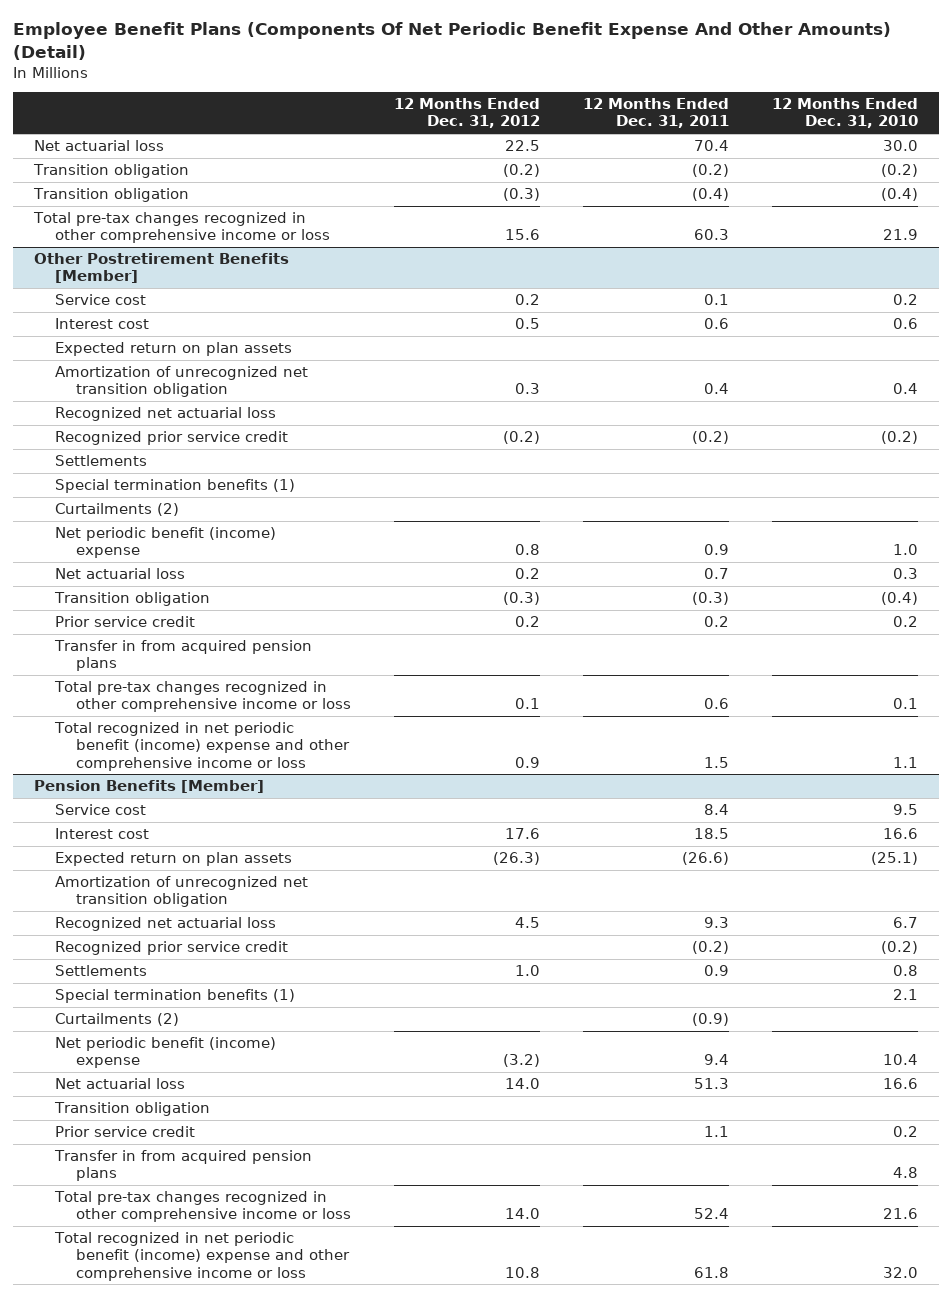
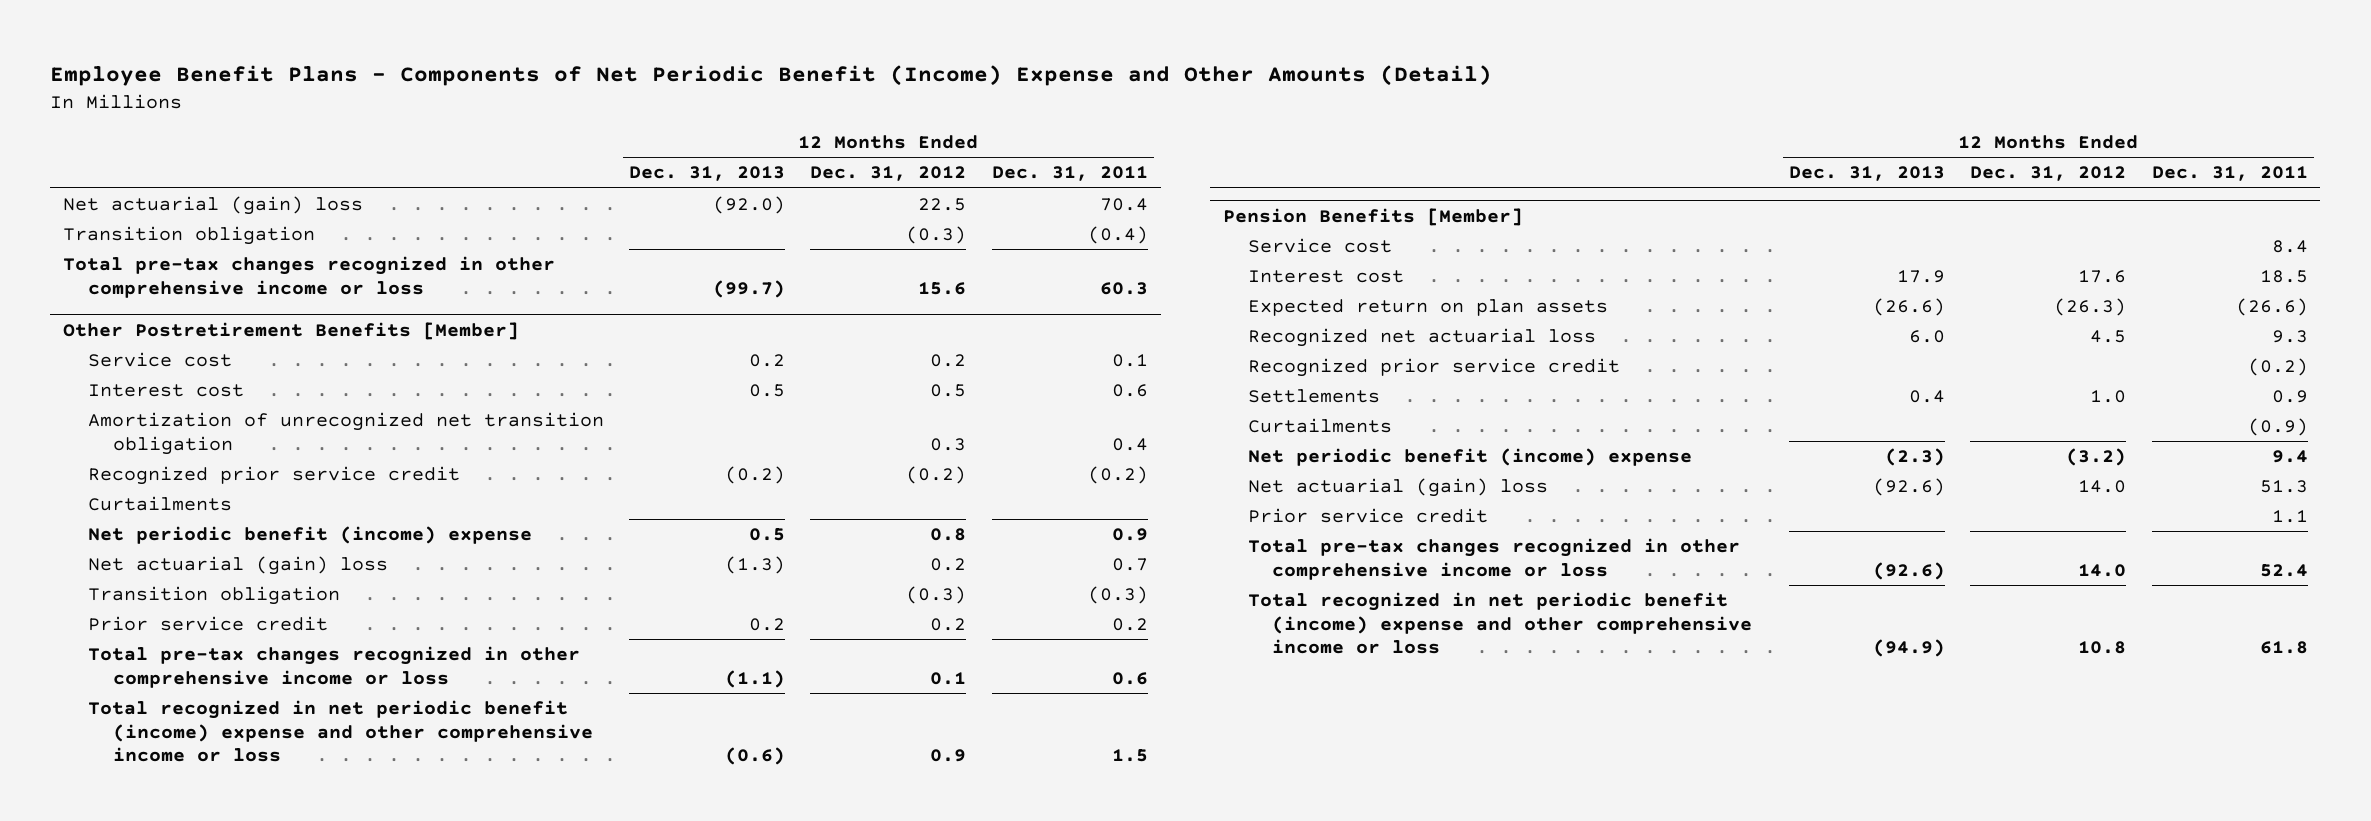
- Employee Benefit Plans (Components Of Net Periodic Benefit Expense And Other Amounts) (Detail)
+ Employee Benefit Plans - Components of Net Periodic Benefit (Income) Expense and Other Amounts (Detail)
- | 12 Months Ended Dec. 31, 2012 | 12 Months Ended Dec. 31, 2011 | 12 Months Ended Dec. 31, 2010
+ | 12 Months Ended Dec. 31, 2013 | 12 Months Ended Dec. 31, 2012 | 12 Months Ended Dec. 31, 2011
- Net actuarial loss | 22.5 | 70.4 | 30.0
- Transition obligation | (0.2) | (0.2) | (0.2)
+ Net actuarial (gain) loss | (92.0) | 22.5 | 70.4
@ Other Postretirement Benefits [Member]
- Expected return on plan assets
- Recognized net actuarial loss
- Settlements
- Special termination benefits (1)
- Curtailments (2)
+ Curtailments
- Net actuarial loss | 0.2 | 0.7 | 0.3
+ Net actuarial (gain) loss | (1.3) | 0.2 | 0.7
- Transfer in from acquired pension plans
@ Pension Benefits [Member]
- Amortization of unrecognized net transition obligation
- Special termination benefits (1) | | | 2.1
- Curtailments (2) | | (0.9) |
+ Curtailments | | | (0.9)
- Net actuarial loss | 14.0 | 51.3 | 16.6
- Transition obligation
+ Net actuarial (gain) loss | (92.6) | 14.0 | 51.3
- Transfer in from acquired pension plans | | | 4.8

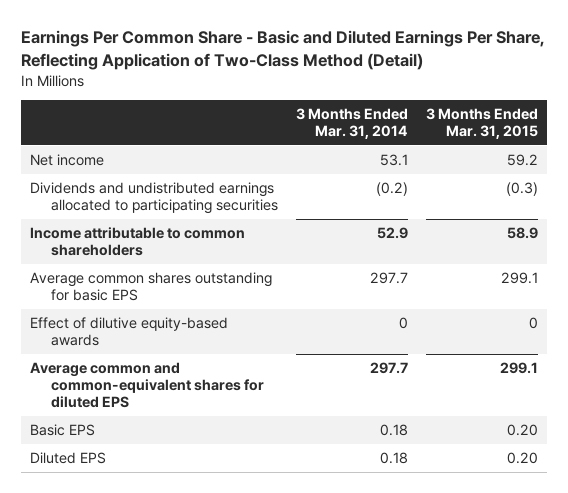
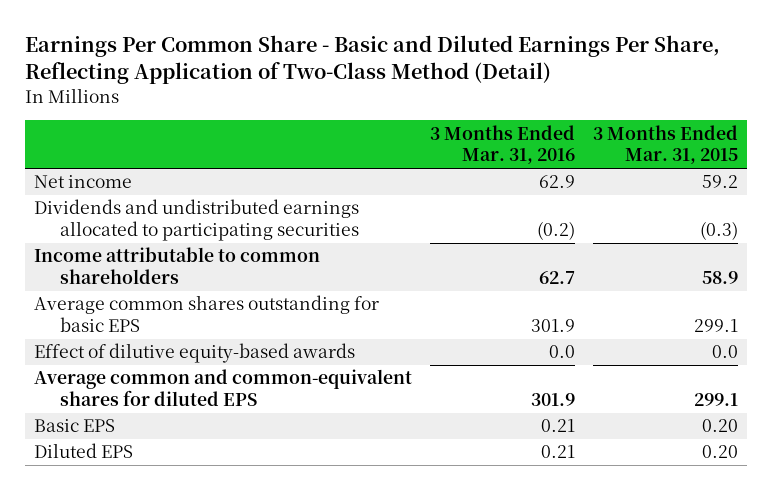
- | 3 Months Ended Mar. 31, 2014 | 3 Months Ended Mar. 31, 2015
+ | 3 Months Ended Mar. 31, 2016 | 3 Months Ended Mar. 31, 2015
- Effect of dilutive equity-based awards | 0 | 0
+ Effect of dilutive equity-based awards | 0.0 | 0.0

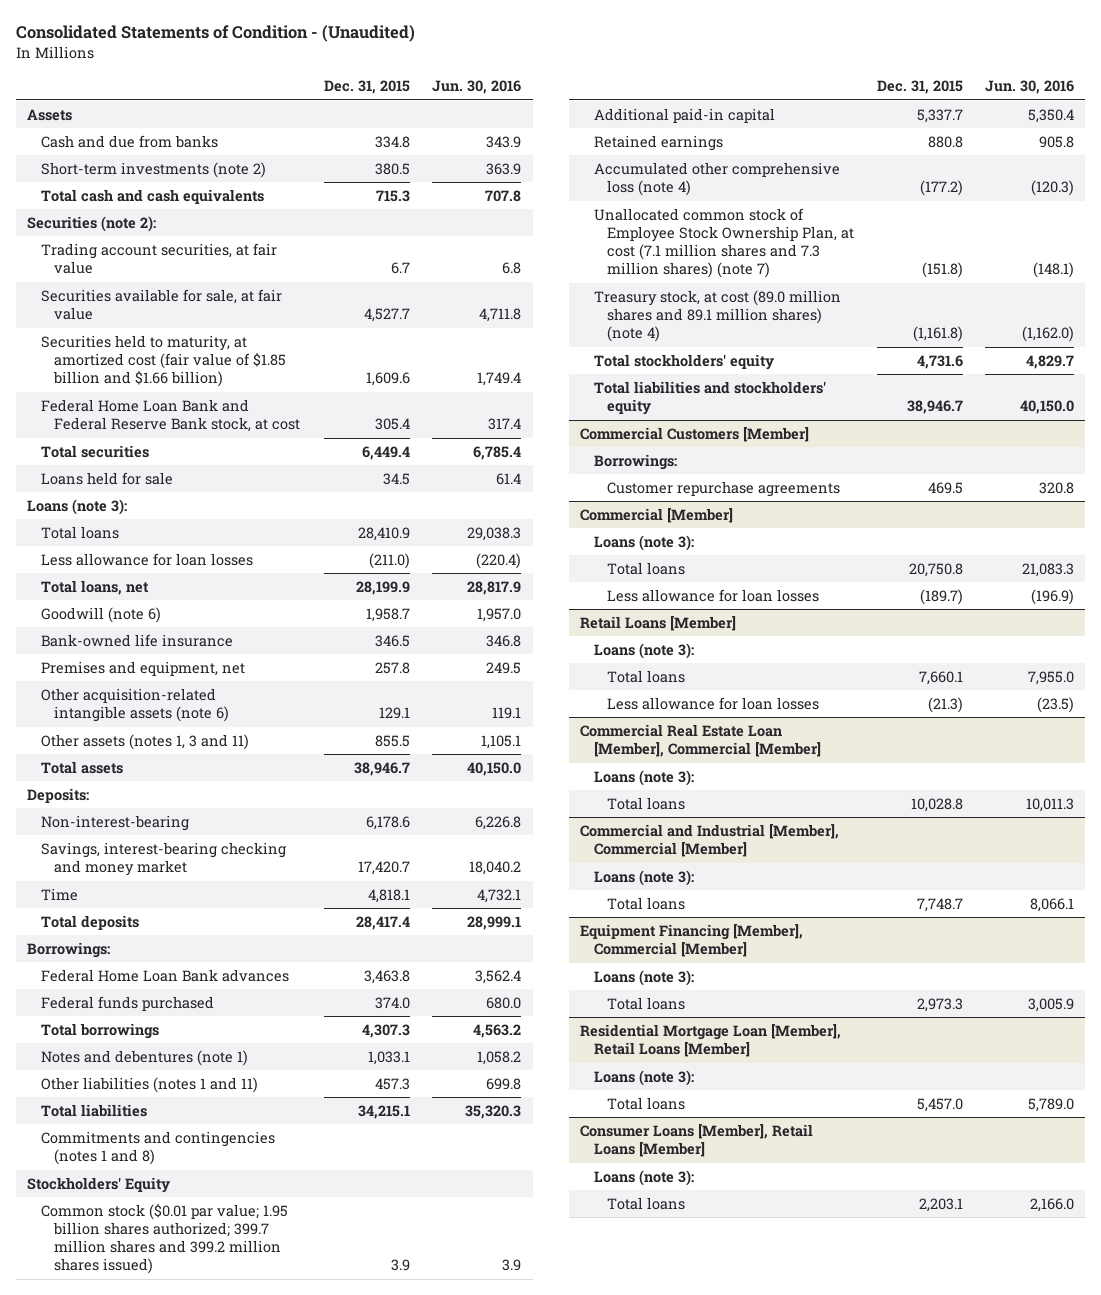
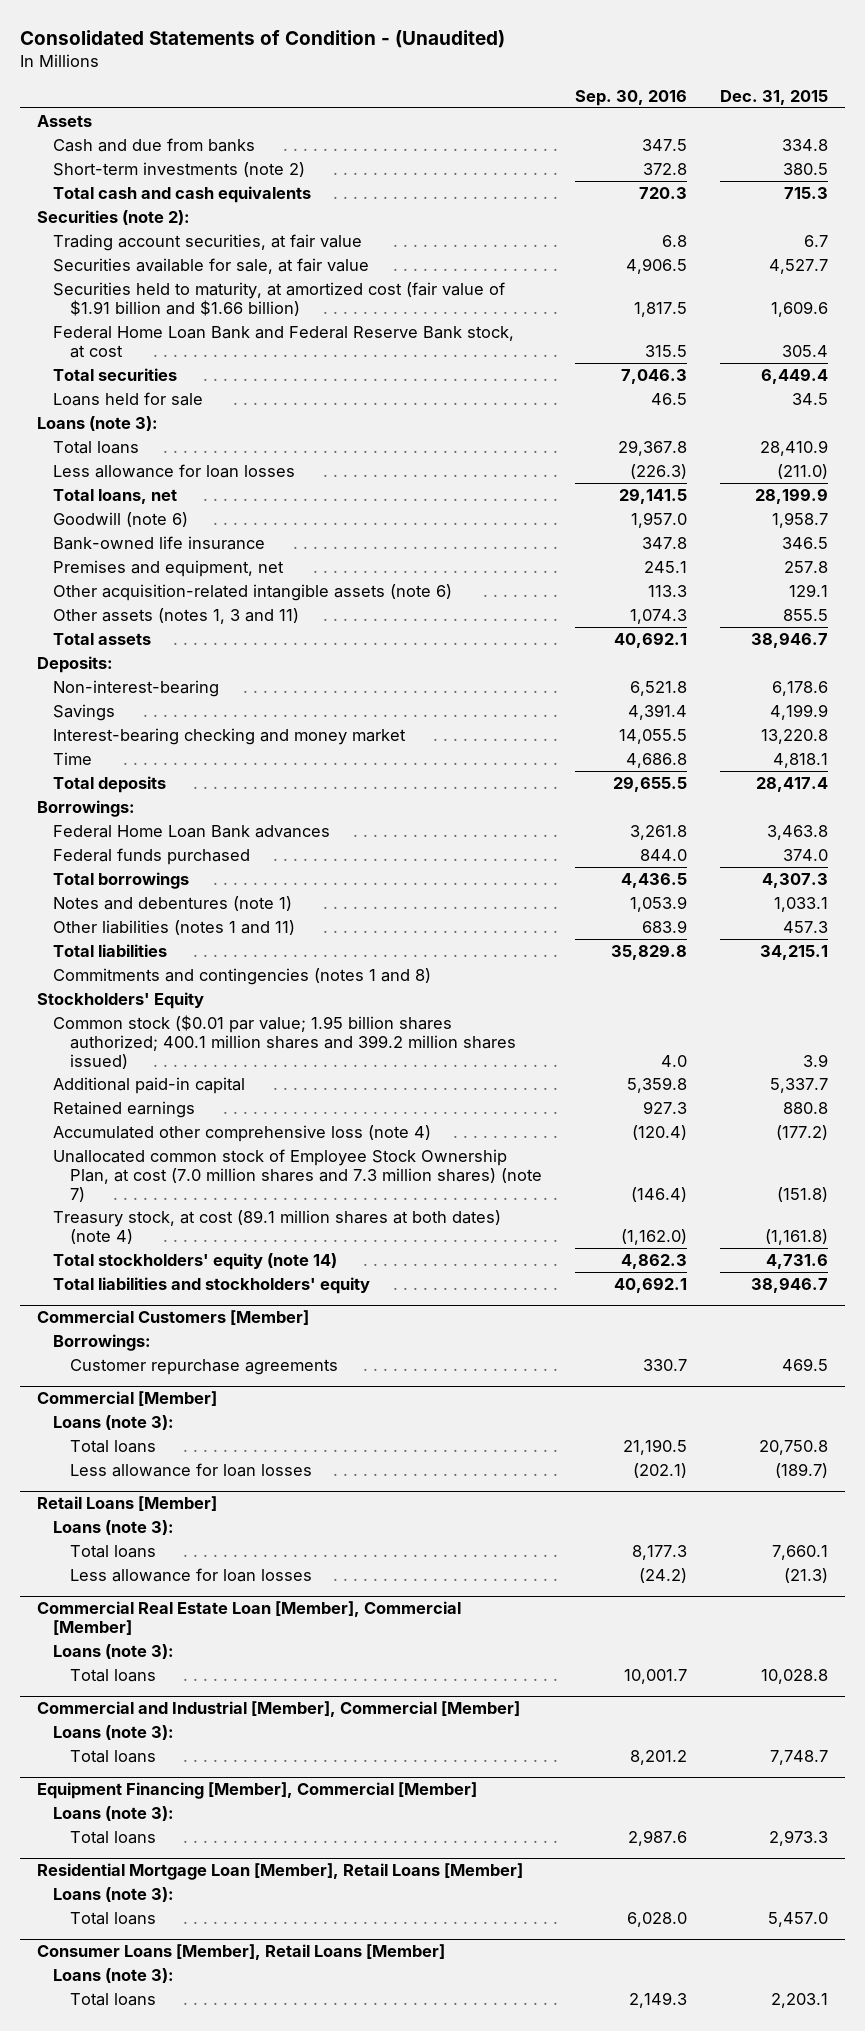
- | Dec. 31, 2015 | Jun. 30, 2016
+ | Sep. 30, 2016 | Dec. 31, 2015
- Securities held to maturity, at amortized cost (fair value of $1.85 billion and $1.66 billion) | 1,609.6 | 1,749.4
+ Securities held to maturity, at amortized cost (fair value of $1.91 billion and $1.66 billion) | 1,817.5 | 1,609.6
- Savings, interest-bearing checking and money market | 17,420.7 | 18,040.2
+ Savings | 4,391.4 | 4,199.9
+ Interest-bearing checking and money market | 14,055.5 | 13,220.8
- Common stock ($0.01 par value; 1.95 billion shares authorized; 399.7 million shares and 399.2 million shares issued) | 3.9 | 3.9
+ Common stock ($0.01 par value; 1.95 billion shares authorized; 400.1 million shares and 399.2 million shares issued) | 4.0 | 3.9
- Unallocated common stock of Employee Stock Ownership Plan, at cost (7.1 million shares and 7.3 million shares) (note 7) | (151.8) | (148.1)
- Treasury stock, at cost (89.0 million shares and 89.1 million shares) (note 4) | (1,161.8) | (1,162.0)
- Total stockholders' equity | 4,731.6 | 4,829.7
+ Unallocated common stock of Employee Stock Ownership Plan, at cost (7.0 million shares and 7.3 million shares) (note 7) | (146.4) | (151.8)
+ Treasury stock, at cost (89.1 million shares at both dates) (note 4) | (1,162.0) | (1,161.8)
+ Total stockholders' equity (note 14) | 4,862.3 | 4,731.6

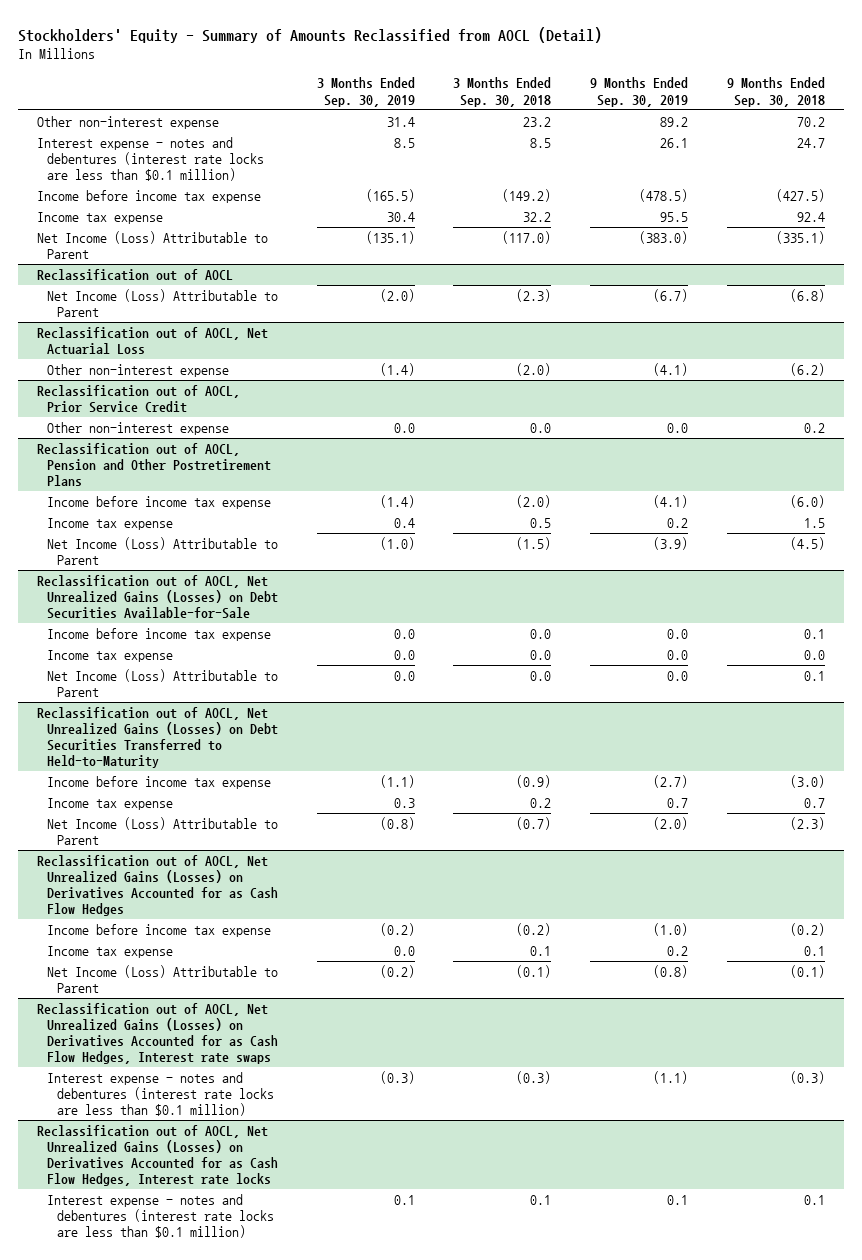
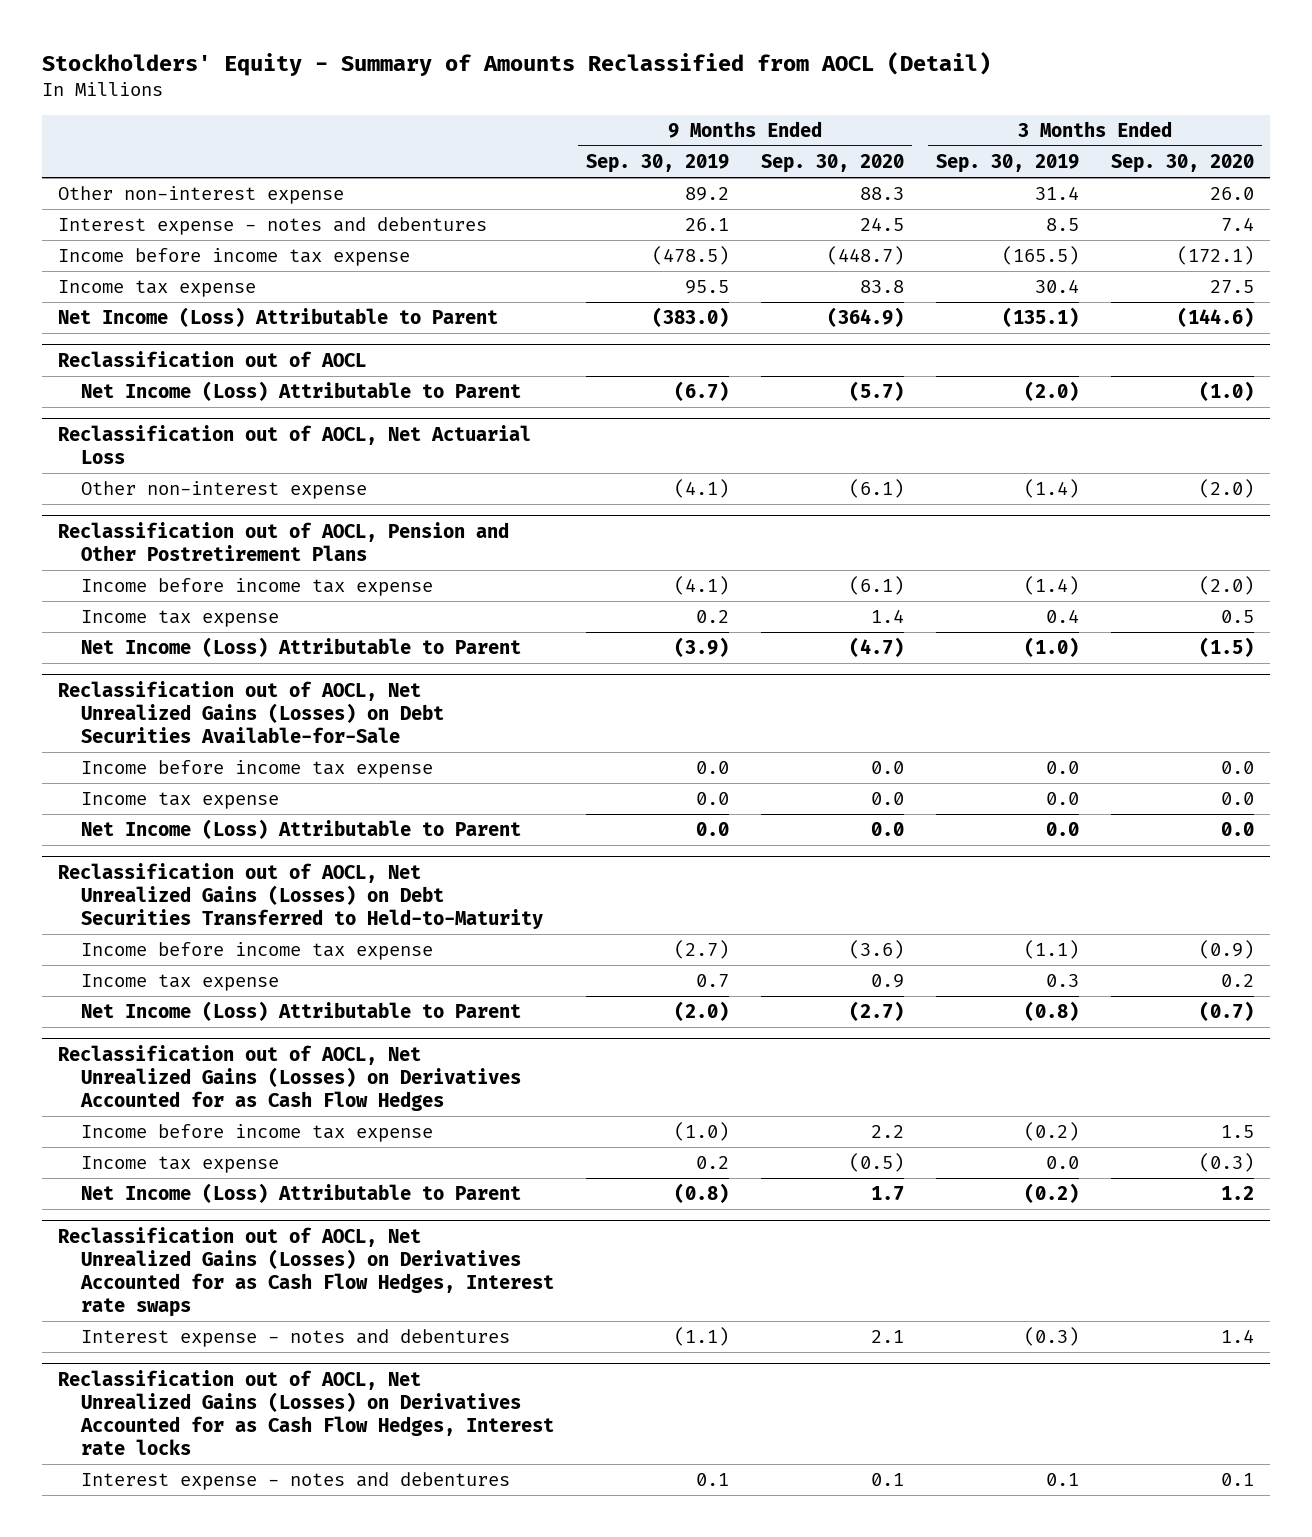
- | 3 Months Ended Sep. 30, 2019 | 3 Months Ended Sep. 30, 2018 | 9 Months Ended Sep. 30, 2019 | 9 Months Ended Sep. 30, 2018
+ | 9 Months Ended Sep. 30, 2019 | 9 Months Ended Sep. 30, 2020 | 3 Months Ended Sep. 30, 2019 | 3 Months Ended Sep. 30, 2020
- Interest expense - notes and debentures (interest rate locks are less than $0.1 million) | 8.5 | 8.5 | 26.1 | 24.7
+ Interest expense - notes and debentures | 26.1 | 24.5 | 8.5 | 7.4
- Reclassification out of AOCL, Prior Service Credit
- Other non-interest expense | 0.0 | 0.0 | 0.0 | 0.2
@ Reclassification out of AOCL, Net Unrealized Gains (Losses) on Derivatives Accounted for as Cash Flow Hedges, Interest rate swaps
- Interest expense - notes and debentures (interest rate locks are less than $0.1 million) | (0.3) | (0.3) | (1.1) | (0.3)
+ Interest expense - notes and debentures | (1.1) | 2.1 | (0.3) | 1.4
@ Reclassification out of AOCL, Net Unrealized Gains (Losses) on Derivatives Accounted for as Cash Flow Hedges, Interest rate locks
- Interest expense - notes and debentures (interest rate locks are less than $0.1 million) | 0.1 | 0.1 | 0.1 | 0.1
+ Interest expense - notes and debentures | 0.1 | 0.1 | 0.1 | 0.1

